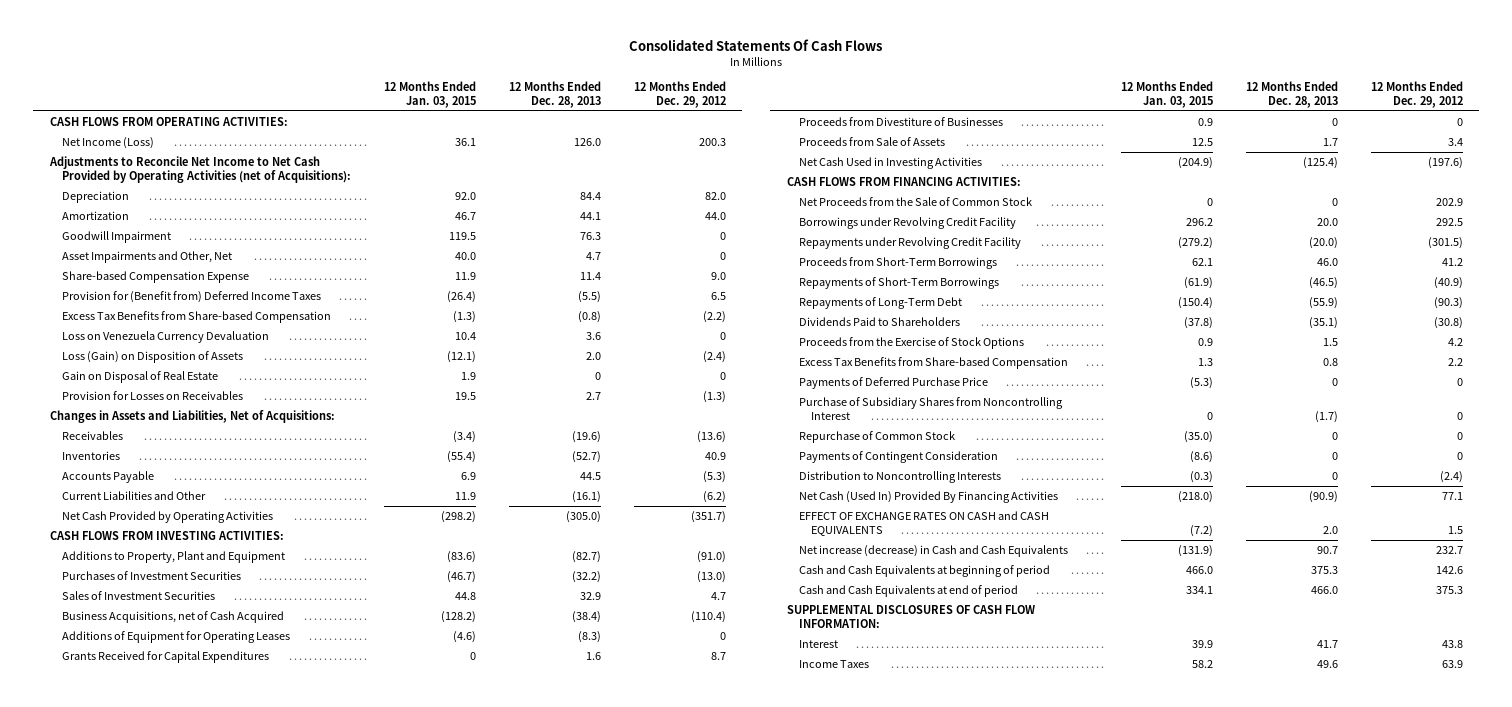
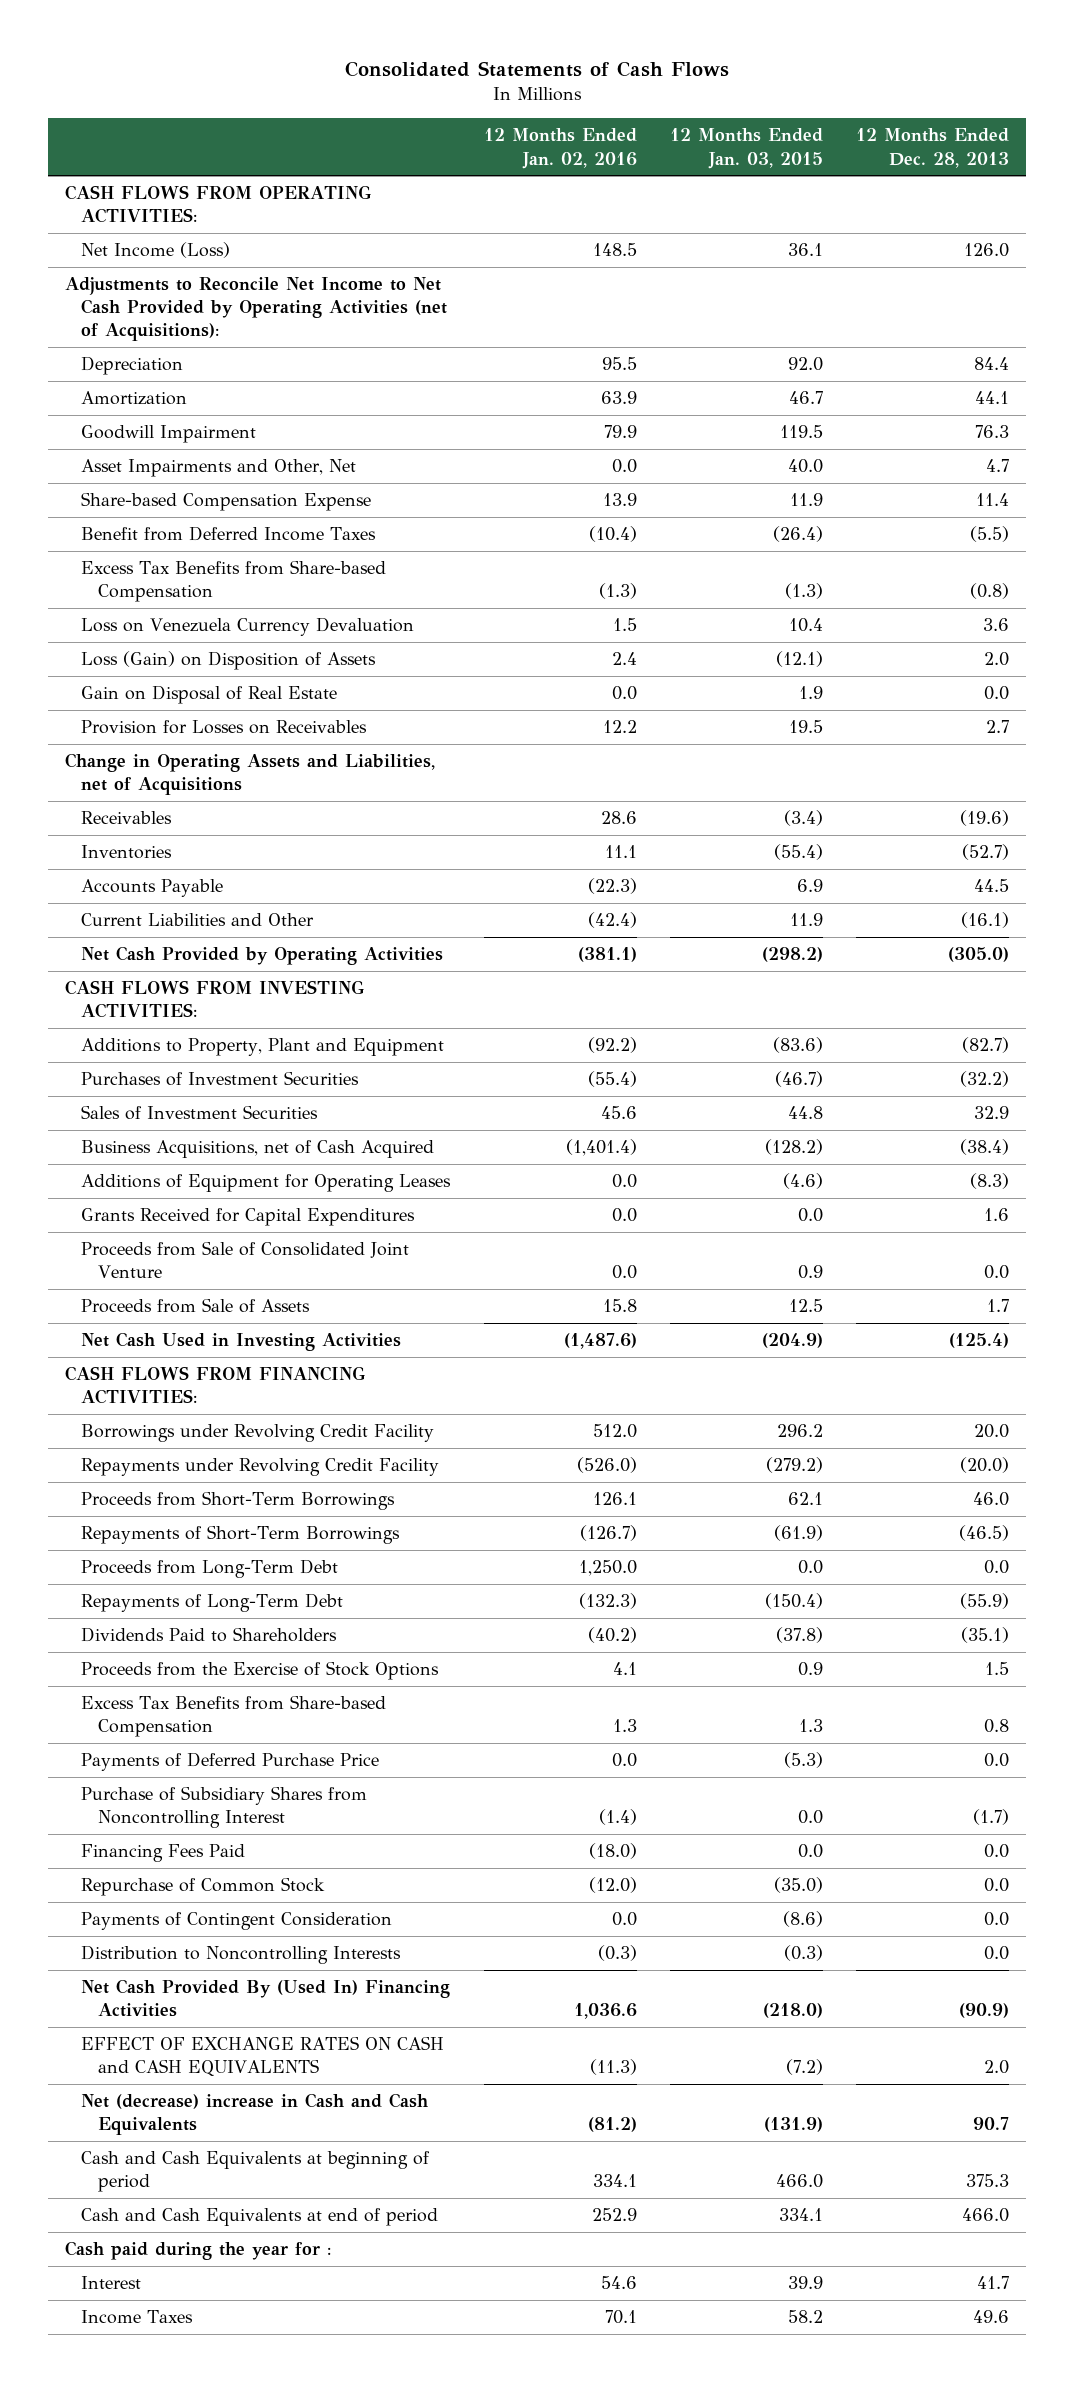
- Consolidated Statements Of Cash Flows
+ Consolidated Statements of Cash Flows
- | 12 Months Ended Jan. 03, 2015 | 12 Months Ended Dec. 28, 2013 | 12 Months Ended Dec. 29, 2012
+ | 12 Months Ended Jan. 02, 2016 | 12 Months Ended Jan. 03, 2015 | 12 Months Ended Dec. 28, 2013
- Provision for (Benefit from) Deferred Income Taxes | (26.4) | (5.5) | 6.5
+ Benefit from Deferred Income Taxes | (10.4) | (26.4) | (5.5)
- Gain on Disposal of Real Estate | 1.9 | 0 | 0
+ Gain on Disposal of Real Estate | 0.0 | 1.9 | 0.0
- Changes in Assets and Liabilities, Net of Acquisitions:
+ Change in Operating Assets and Liabilities, net of Acquisitions
- Grants Received for Capital Expenditures | 0 | 1.6 | 8.7
- Proceeds from Divestiture of Businesses | 0.9 | 0 | 0
+ Grants Received for Capital Expenditures | 0.0 | 0.0 | 1.6
+ Proceeds from Sale of Consolidated Joint Venture | 0.0 | 0.9 | 0.0
- Net Proceeds from the Sale of Common Stock | 0 | 0 | 202.9
+ Proceeds from Long-Term Debt | 1,250.0 | 0.0 | 0.0
- Payments of Deferred Purchase Price | (5.3) | 0 | 0
- Purchase of Subsidiary Shares from Noncontrolling Interest | 0 | (1.7) | 0
- Repurchase of Common Stock | (35.0) | 0 | 0
- Payments of Contingent Consideration | (8.6) | 0 | 0
- Distribution to Noncontrolling Interests | (0.3) | 0 | (2.4)
- Net Cash (Used In) Provided By Financing Activities | (218.0) | (90.9) | 77.1
+ Payments of Deferred Purchase Price | 0.0 | (5.3) | 0.0
+ Purchase of Subsidiary Shares from Noncontrolling Interest | (1.4) | 0.0 | (1.7)
+ Financing Fees Paid | (18.0) | 0.0 | 0.0
+ Repurchase of Common Stock | (12.0) | (35.0) | 0.0
+ Payments of Contingent Consideration | 0.0 | (8.6) | 0.0
+ Distribution to Noncontrolling Interests | (0.3) | (0.3) | 0.0
+ Net Cash Provided By (Used In) Financing Activities | 1,036.6 | (218.0) | (90.9)
- Net increase (decrease) in Cash and Cash Equivalents | (131.9) | 90.7 | 232.7
+ Net (decrease) increase in Cash and Cash Equivalents | (81.2) | (131.9) | 90.7
- SUPPLEMENTAL DISCLOSURES OF CASH FLOW INFORMATION:
+ Cash paid during the year for :

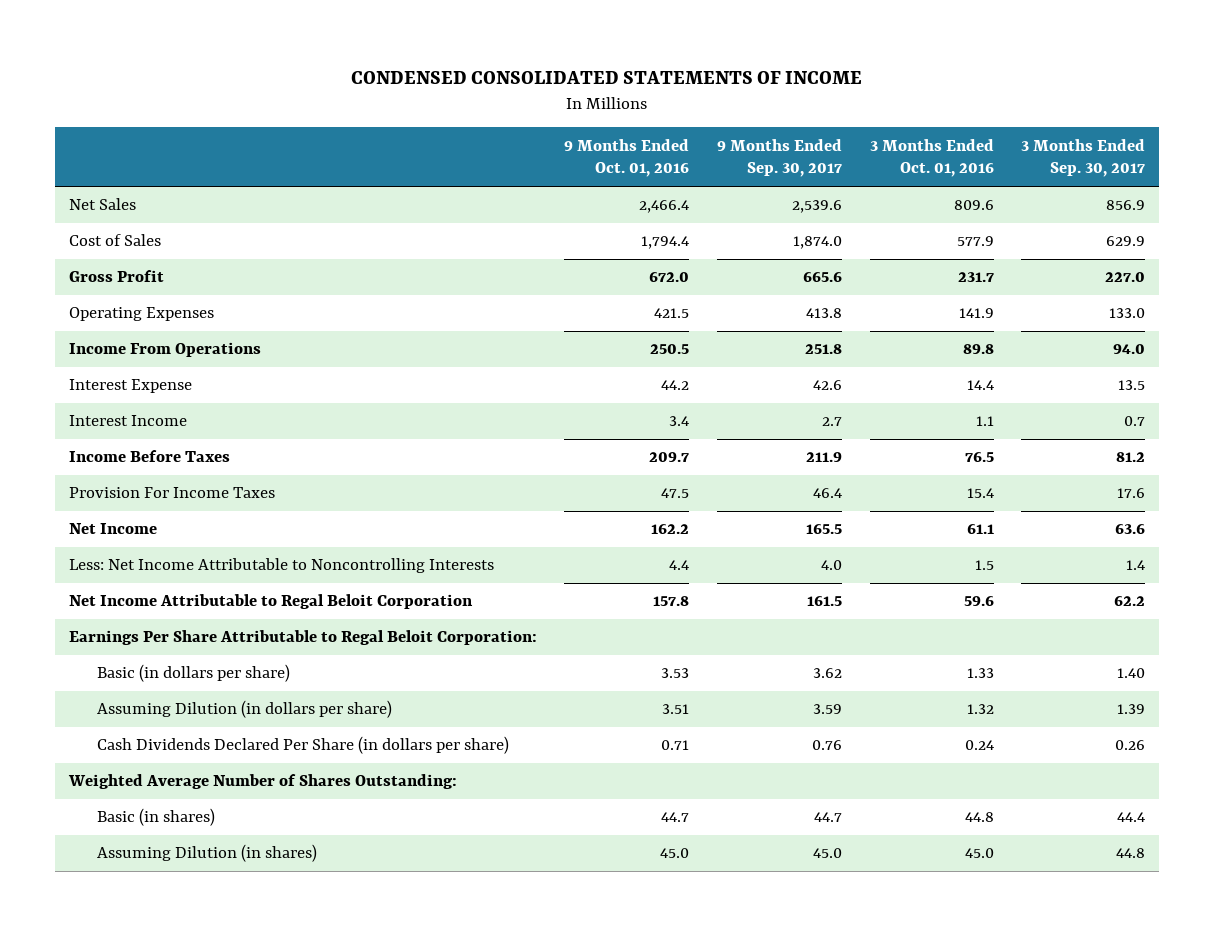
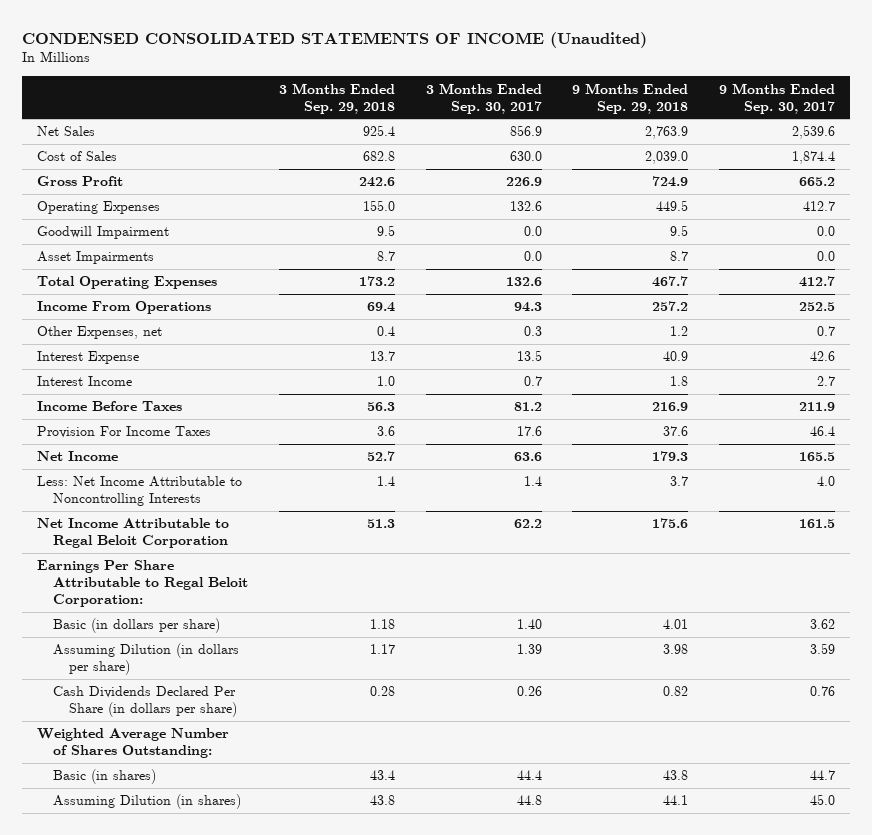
- CONDENSED CONSOLIDATED STATEMENTS OF INCOME
+ CONDENSED CONSOLIDATED STATEMENTS OF INCOME (Unaudited)
- | 9 Months Ended Oct. 01, 2016 | 9 Months Ended Sep. 30, 2017 | 3 Months Ended Oct. 01, 2016 | 3 Months Ended Sep. 30, 2017
+ | 3 Months Ended Sep. 29, 2018 | 3 Months Ended Sep. 30, 2017 | 9 Months Ended Sep. 29, 2018 | 9 Months Ended Sep. 30, 2017
- Cost of Sales | 1,794.4 | 1,874.0 | 577.9 | 629.9
- Gross Profit | 672.0 | 665.6 | 231.7 | 227.0
- Operating Expenses | 421.5 | 413.8 | 141.9 | 133.0
- Income From Operations | 250.5 | 251.8 | 89.8 | 94.0
+ Cost of Sales | 682.8 | 630.0 | 2,039.0 | 1,874.4
+ Gross Profit | 242.6 | 226.9 | 724.9 | 665.2
+ Operating Expenses | 155.0 | 132.6 | 449.5 | 412.7
+ Goodwill Impairment | 9.5 | 0.0 | 9.5 | 0.0
+ Asset Impairments | 8.7 | 0.0 | 8.7 | 0.0
+ Total Operating Expenses | 173.2 | 132.6 | 467.7 | 412.7
+ Income From Operations | 69.4 | 94.3 | 257.2 | 252.5
+ Other Expenses, net | 0.4 | 0.3 | 1.2 | 0.7

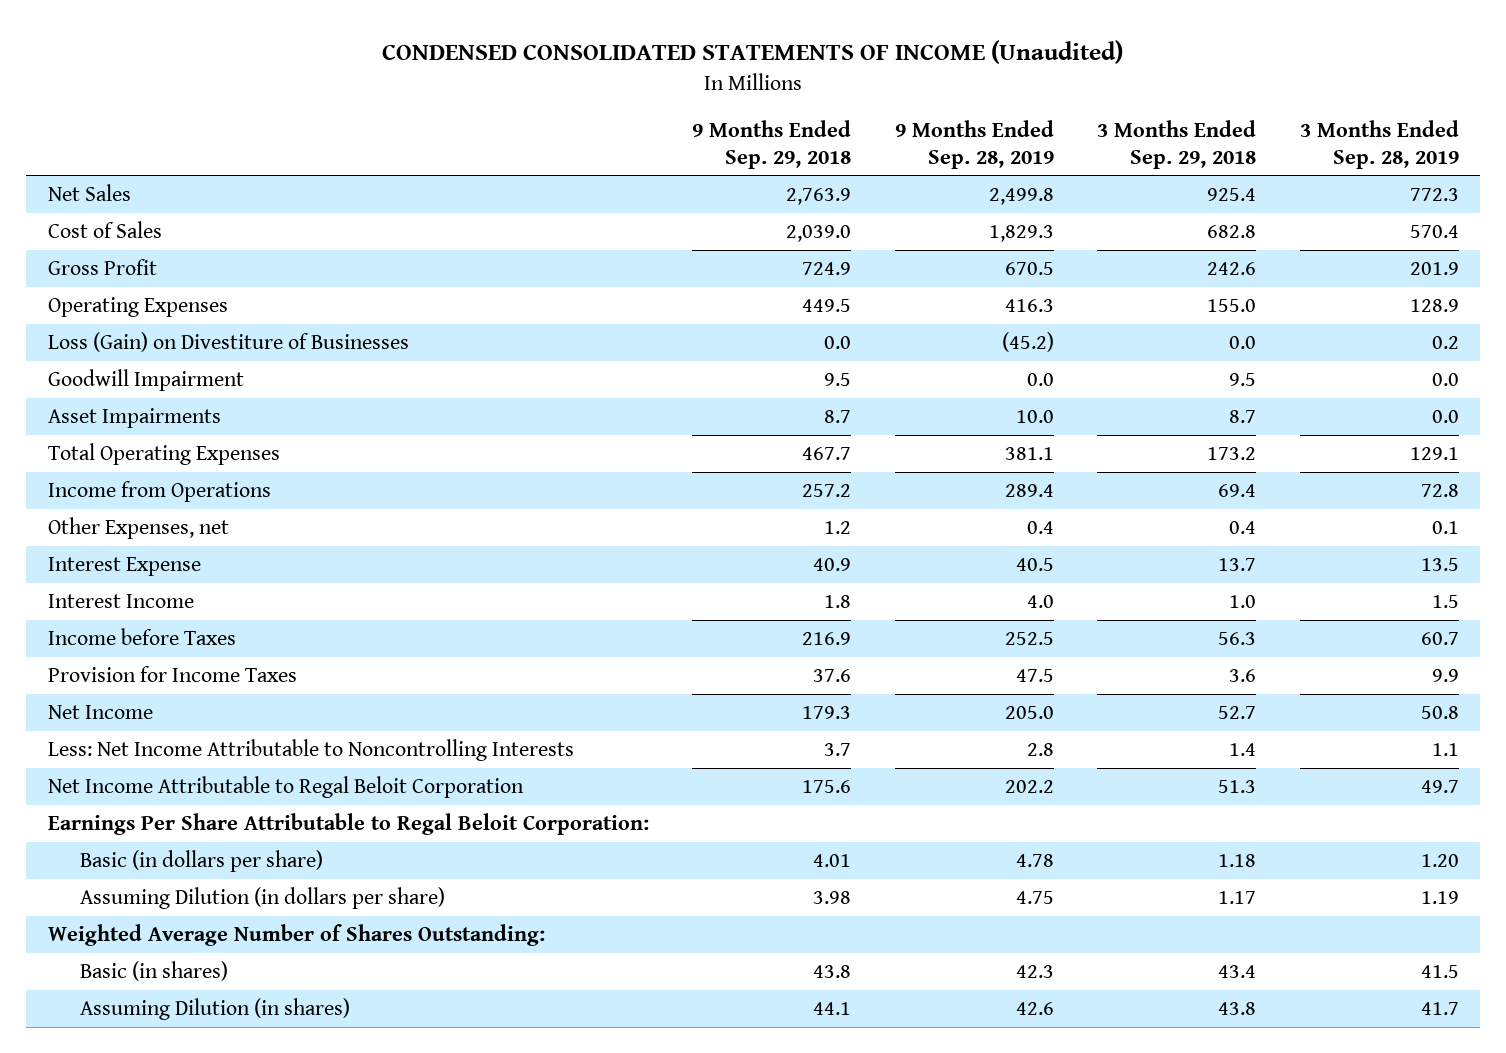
- | 3 Months Ended Sep. 29, 2018 | 3 Months Ended Sep. 30, 2017 | 9 Months Ended Sep. 29, 2018 | 9 Months Ended Sep. 30, 2017
+ | 9 Months Ended Sep. 29, 2018 | 9 Months Ended Sep. 28, 2019 | 3 Months Ended Sep. 29, 2018 | 3 Months Ended Sep. 28, 2019
+ Loss (Gain) on Divestiture of Businesses | 0.0 | (45.2) | 0.0 | 0.2
- Income From Operations | 69.4 | 94.3 | 257.2 | 252.5
+ Income from Operations | 257.2 | 289.4 | 69.4 | 72.8
- Income Before Taxes | 56.3 | 81.2 | 216.9 | 211.9
- Provision For Income Taxes | 3.6 | 17.6 | 37.6 | 46.4
+ Income before Taxes | 216.9 | 252.5 | 56.3 | 60.7
+ Provision for Income Taxes | 37.6 | 47.5 | 3.6 | 9.9
- Cash Dividends Declared Per Share (in dollars per share) | 0.28 | 0.26 | 0.82 | 0.76

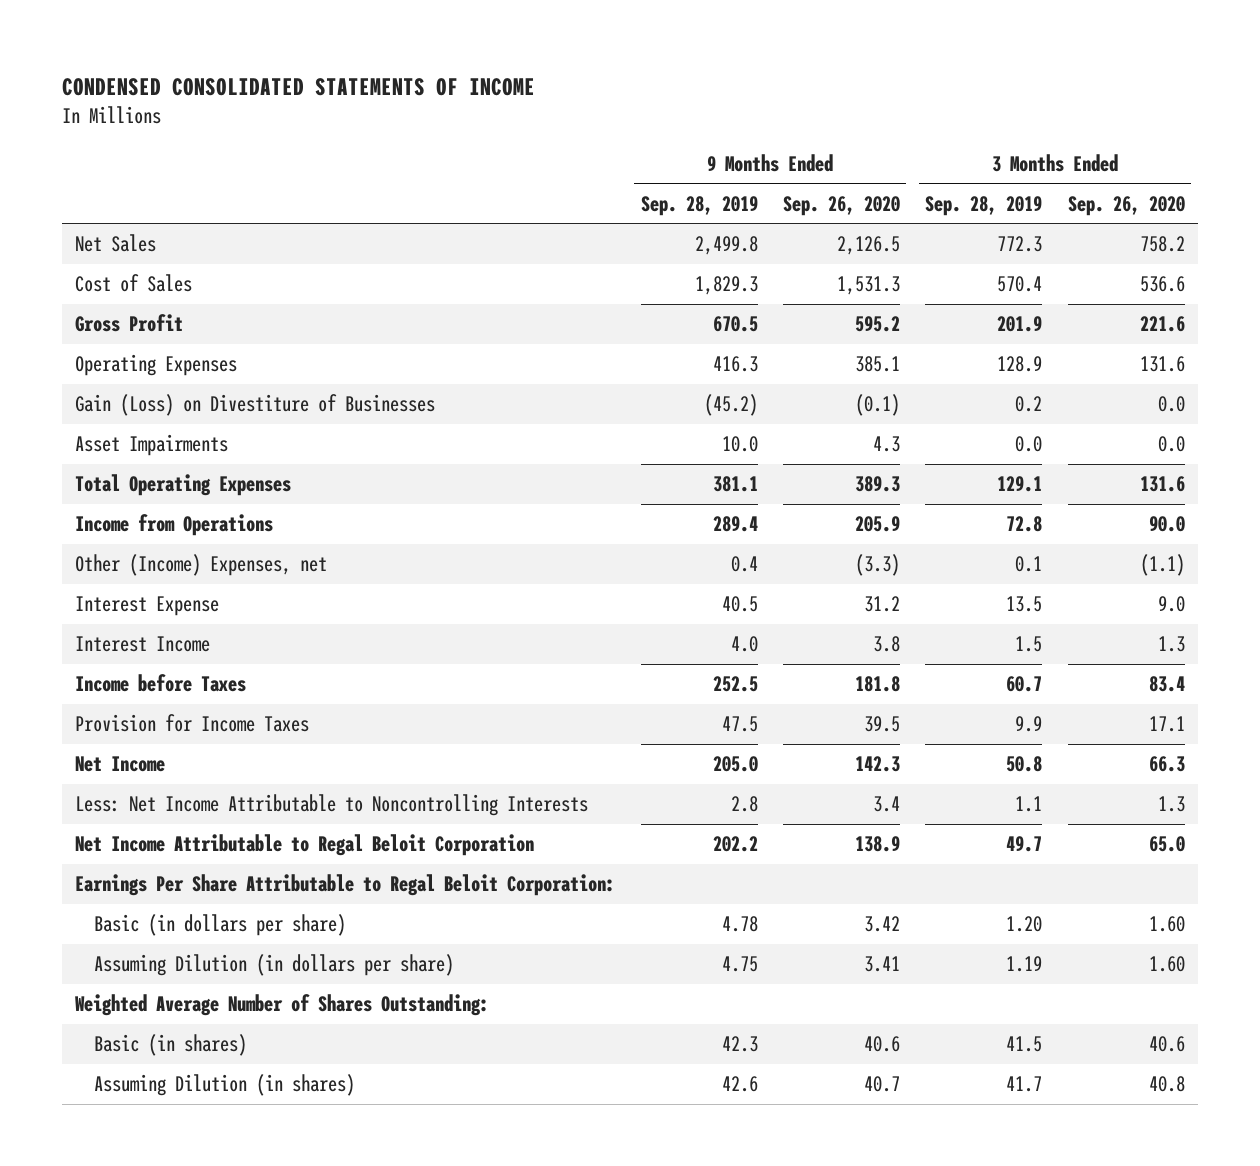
- CONDENSED CONSOLIDATED STATEMENTS OF INCOME (Unaudited)
+ CONDENSED CONSOLIDATED STATEMENTS OF INCOME
- | 9 Months Ended Sep. 29, 2018 | 9 Months Ended Sep. 28, 2019 | 3 Months Ended Sep. 29, 2018 | 3 Months Ended Sep. 28, 2019
+ | 9 Months Ended Sep. 28, 2019 | 9 Months Ended Sep. 26, 2020 | 3 Months Ended Sep. 28, 2019 | 3 Months Ended Sep. 26, 2020
- Loss (Gain) on Divestiture of Businesses | 0.0 | (45.2) | 0.0 | 0.2
- Goodwill Impairment | 9.5 | 0.0 | 9.5 | 0.0
+ Gain (Loss) on Divestiture of Businesses | (45.2) | (0.1) | 0.2 | 0.0
- Other Expenses, net | 1.2 | 0.4 | 0.4 | 0.1
+ Other (Income) Expenses, net | 0.4 | (3.3) | 0.1 | (1.1)

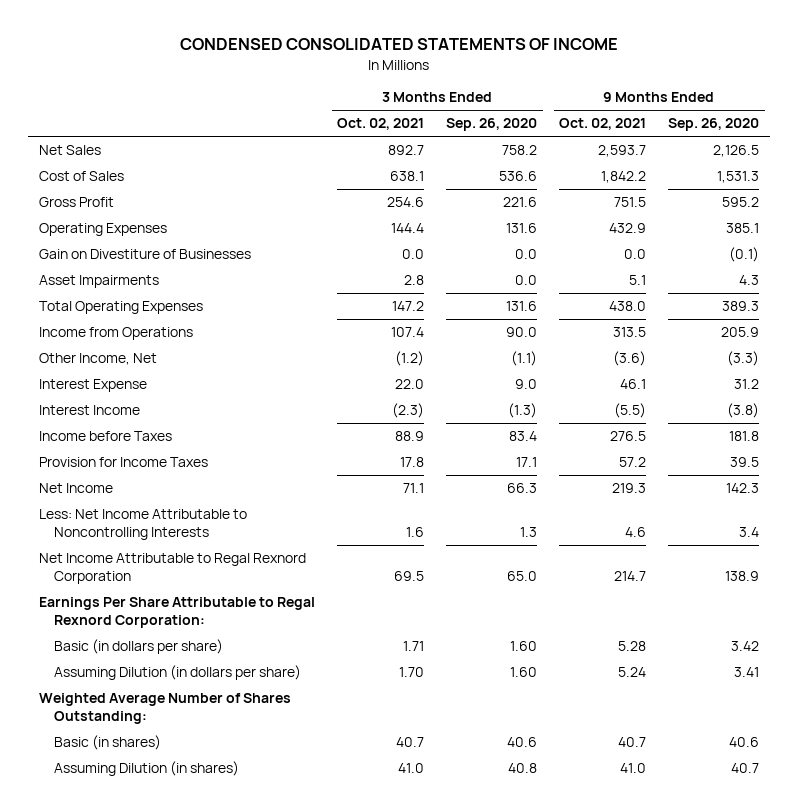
- | 9 Months Ended Sep. 28, 2019 | 9 Months Ended Sep. 26, 2020 | 3 Months Ended Sep. 28, 2019 | 3 Months Ended Sep. 26, 2020
+ | 3 Months Ended Oct. 02, 2021 | 3 Months Ended Sep. 26, 2020 | 9 Months Ended Oct. 02, 2021 | 9 Months Ended Sep. 26, 2020
- Gain (Loss) on Divestiture of Businesses | (45.2) | (0.1) | 0.2 | 0.0
+ Gain on Divestiture of Businesses | 0.0 | 0.0 | 0.0 | (0.1)
- Other (Income) Expenses, net | 0.4 | (3.3) | 0.1 | (1.1)
+ Other Income, Net | (1.2) | (1.1) | (3.6) | (3.3)
- Interest Income | 4.0 | 3.8 | 1.5 | 1.3
+ Interest Income | (2.3) | (1.3) | (5.5) | (3.8)
- Net Income Attributable to Regal Beloit Corporation | 202.2 | 138.9 | 49.7 | 65.0
- Earnings Per Share Attributable to Regal Beloit Corporation:
+ Net Income Attributable to Regal Rexnord Corporation | 69.5 | 65.0 | 214.7 | 138.9
+ Earnings Per Share Attributable to Regal Rexnord Corporation:

